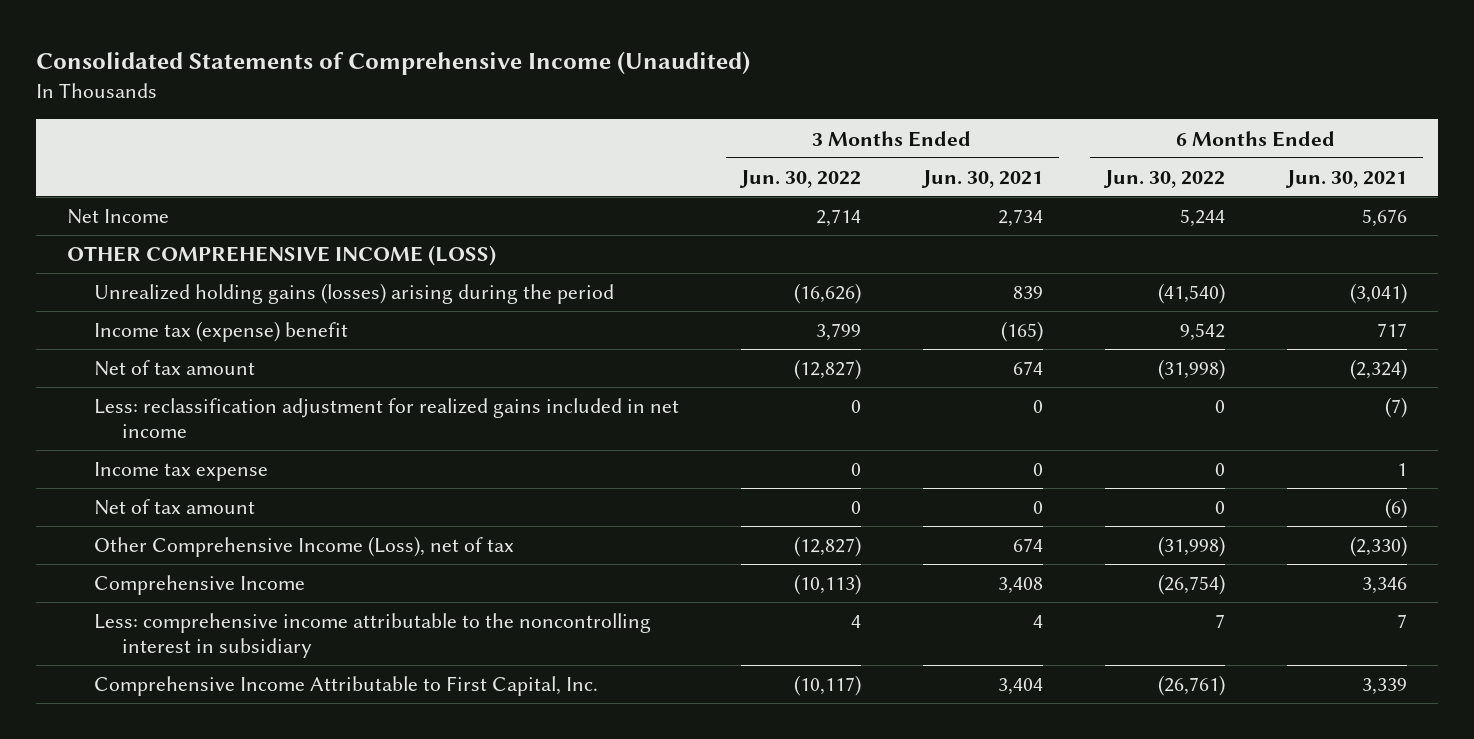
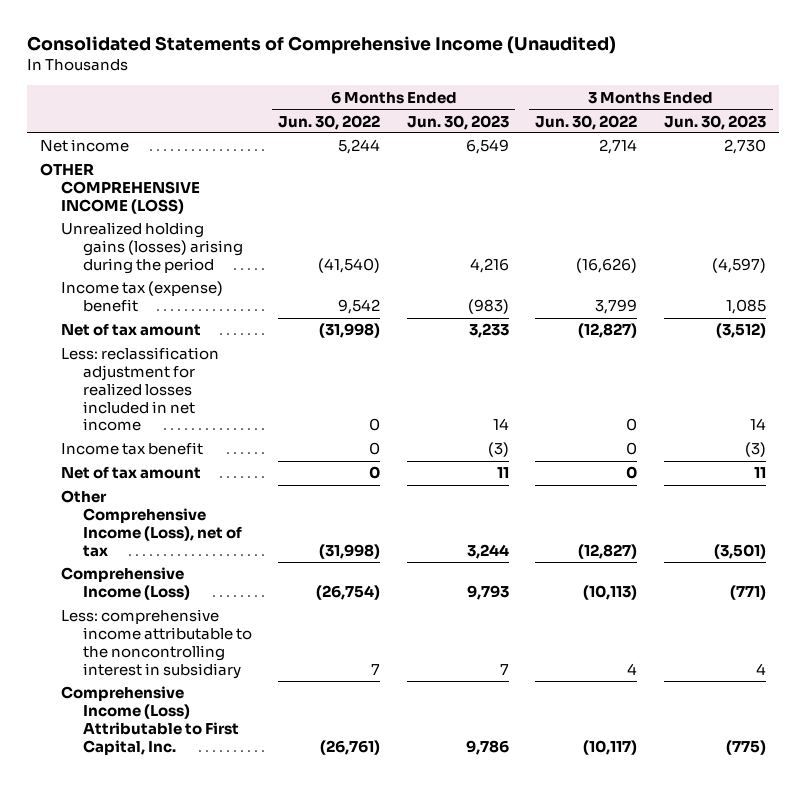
- | 3 Months Ended Jun. 30, 2022 | 3 Months Ended Jun. 30, 2021 | 6 Months Ended Jun. 30, 2022 | 6 Months Ended Jun. 30, 2021
+ | 6 Months Ended Jun. 30, 2022 | 6 Months Ended Jun. 30, 2023 | 3 Months Ended Jun. 30, 2022 | 3 Months Ended Jun. 30, 2023
- Net Income | 2,714 | 2,734 | 5,244 | 5,676
+ Net income | 5,244 | 6,549 | 2,714 | 2,730
- Less: reclassification adjustment for realized gains included in net income | 0 | 0 | 0 | (7)
- Income tax expense | 0 | 0 | 0 | 1
+ Less: reclassification adjustment for realized losses included in net income | 0 | 14 | 0 | 14
+ Income tax benefit | 0 | (3) | 0 | (3)
- Comprehensive Income | (10,113) | 3,408 | (26,754) | 3,346
+ Comprehensive Income (Loss) | (26,754) | 9,793 | (10,113) | (771)
- Comprehensive Income Attributable to First Capital, Inc. | (10,117) | 3,404 | (26,761) | 3,339
+ Comprehensive Income (Loss) Attributable to First Capital, Inc. | (26,761) | 9,786 | (10,117) | (775)

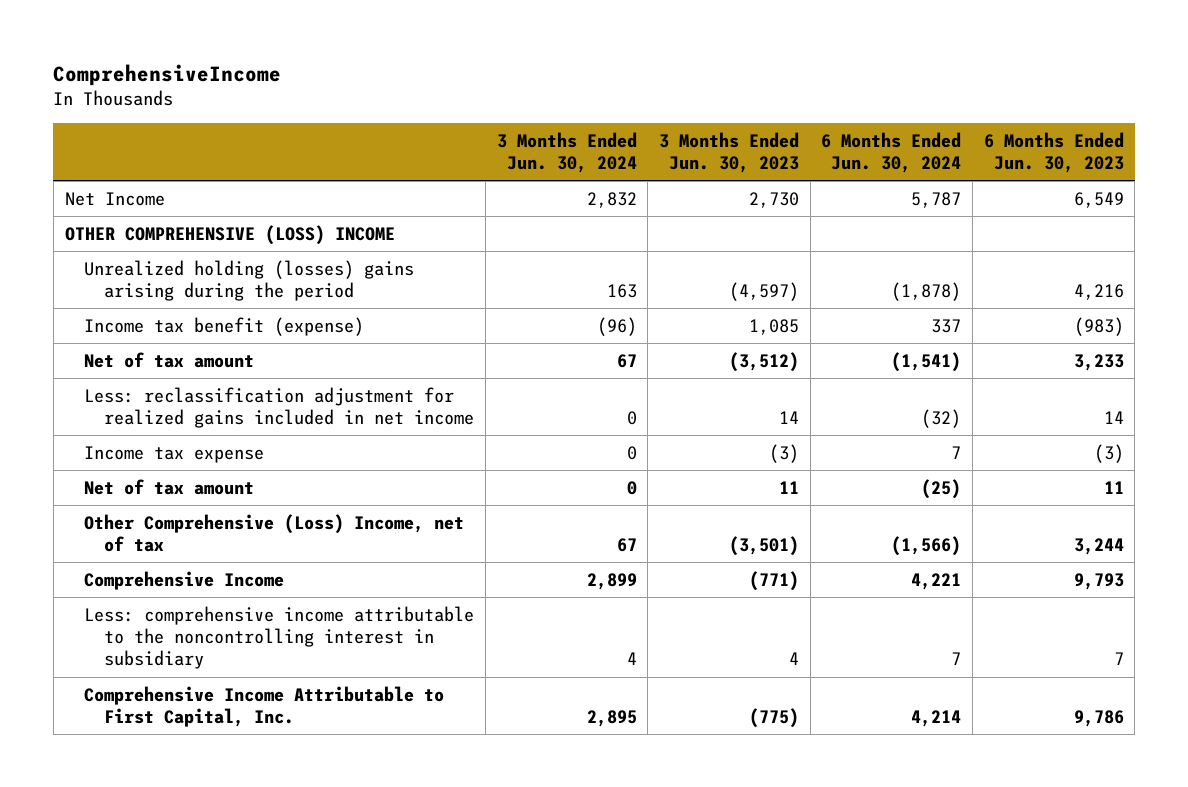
- Consolidated Statements of Comprehensive Income (Unaudited)
+ ComprehensiveIncome
- | 6 Months Ended Jun. 30, 2022 | 6 Months Ended Jun. 30, 2023 | 3 Months Ended Jun. 30, 2022 | 3 Months Ended Jun. 30, 2023
+ | 3 Months Ended Jun. 30, 2024 | 3 Months Ended Jun. 30, 2023 | 6 Months Ended Jun. 30, 2024 | 6 Months Ended Jun. 30, 2023
- Net income | 5,244 | 6,549 | 2,714 | 2,730
- OTHER COMPREHENSIVE INCOME (LOSS)
- Unrealized holding gains (losses) arising during the period | (41,540) | 4,216 | (16,626) | (4,597)
- Income tax (expense) benefit | 9,542 | (983) | 3,799 | 1,085
+ Net Income | 2,832 | 2,730 | 5,787 | 6,549
+ OTHER COMPREHENSIVE (LOSS) INCOME
+ Unrealized holding (losses) gains arising during the period | 163 | (4,597) | (1,878) | 4,216
+ Income tax benefit (expense) | (96) | 1,085 | 337 | (983)
- Less: reclassification adjustment for realized losses included in net income | 0 | 14 | 0 | 14
- Income tax benefit | 0 | (3) | 0 | (3)
+ Less: reclassification adjustment for realized gains included in net income | 0 | 14 | (32) | 14
+ Income tax expense | 0 | (3) | 7 | (3)
- Other Comprehensive Income (Loss), net of tax | (31,998) | 3,244 | (12,827) | (3,501)
- Comprehensive Income (Loss) | (26,754) | 9,793 | (10,113) | (771)
+ Other Comprehensive (Loss) Income, net of tax | 67 | (3,501) | (1,566) | 3,244
+ Comprehensive Income | 2,899 | (771) | 4,221 | 9,793
- Comprehensive Income (Loss) Attributable to First Capital, Inc. | (26,761) | 9,786 | (10,117) | (775)
+ Comprehensive Income Attributable to First Capital, Inc. | 2,895 | (775) | 4,214 | 9,786

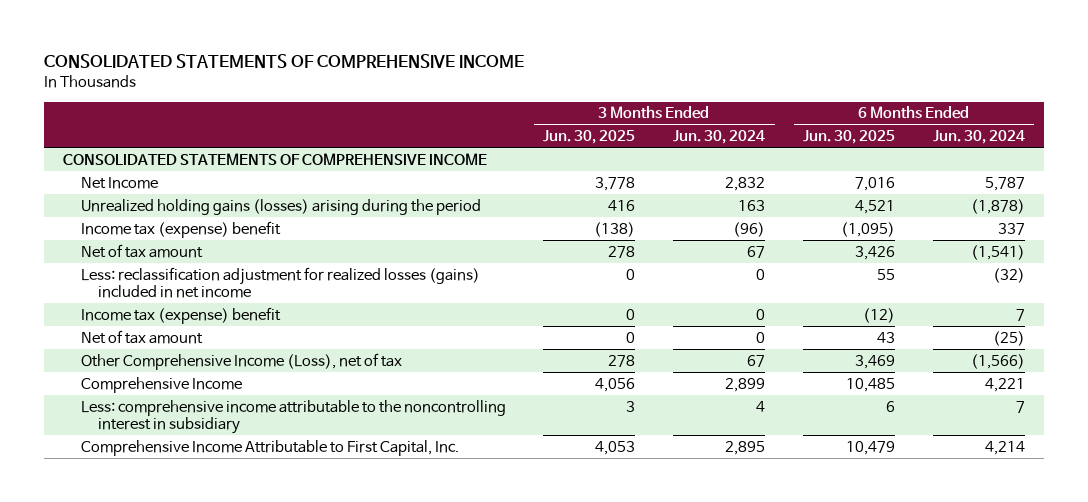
- ComprehensiveIncome
+ CONSOLIDATED STATEMENTS OF COMPREHENSIVE INCOME
- | 3 Months Ended Jun. 30, 2024 | 3 Months Ended Jun. 30, 2023 | 6 Months Ended Jun. 30, 2024 | 6 Months Ended Jun. 30, 2023
+ | 3 Months Ended Jun. 30, 2025 | 3 Months Ended Jun. 30, 2024 | 6 Months Ended Jun. 30, 2025 | 6 Months Ended Jun. 30, 2024
+ CONSOLIDATED STATEMENTS OF COMPREHENSIVE INCOME
- OTHER COMPREHENSIVE (LOSS) INCOME
- Unrealized holding (losses) gains arising during the period | 163 | (4,597) | (1,878) | 4,216
- Income tax benefit (expense) | (96) | 1,085 | 337 | (983)
+ Unrealized holding gains (losses) arising during the period | 416 | 163 | 4,521 | (1,878)
+ Income tax (expense) benefit | (138) | (96) | (1,095) | 337
- Less: reclassification adjustment for realized gains included in net income | 0 | 14 | (32) | 14
- Income tax expense | 0 | (3) | 7 | (3)
+ Less: reclassification adjustment for realized losses (gains) included in net income | 0 | 0 | 55 | (32)
+ Income tax (expense) benefit | 0 | 0 | (12) | 7
- Other Comprehensive (Loss) Income, net of tax | 67 | (3,501) | (1,566) | 3,244
+ Other Comprehensive Income (Loss), net of tax | 278 | 67 | 3,469 | (1,566)

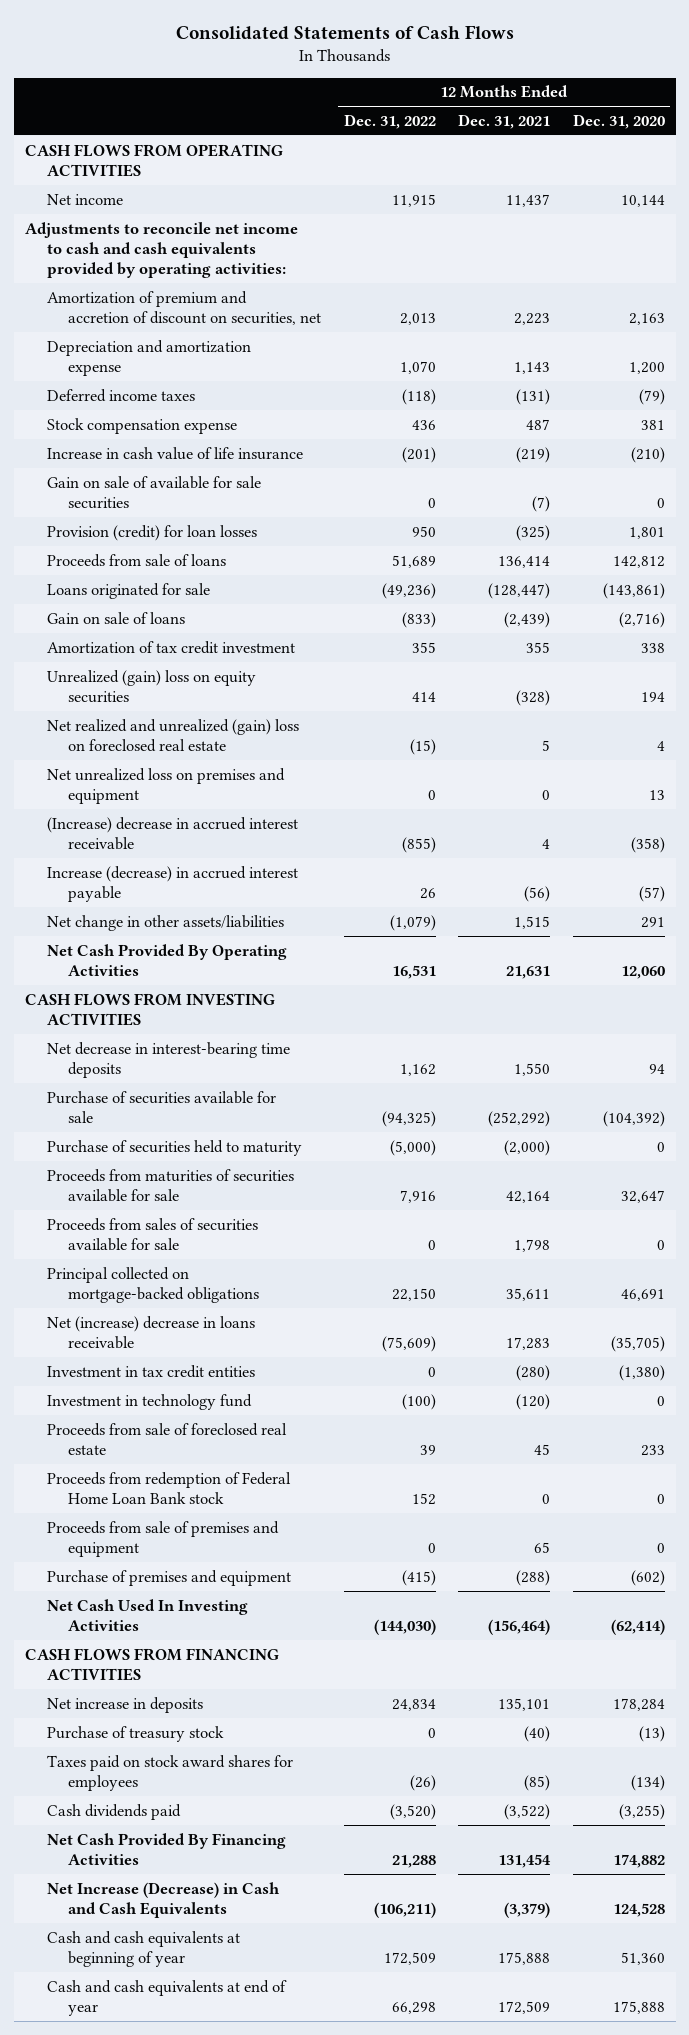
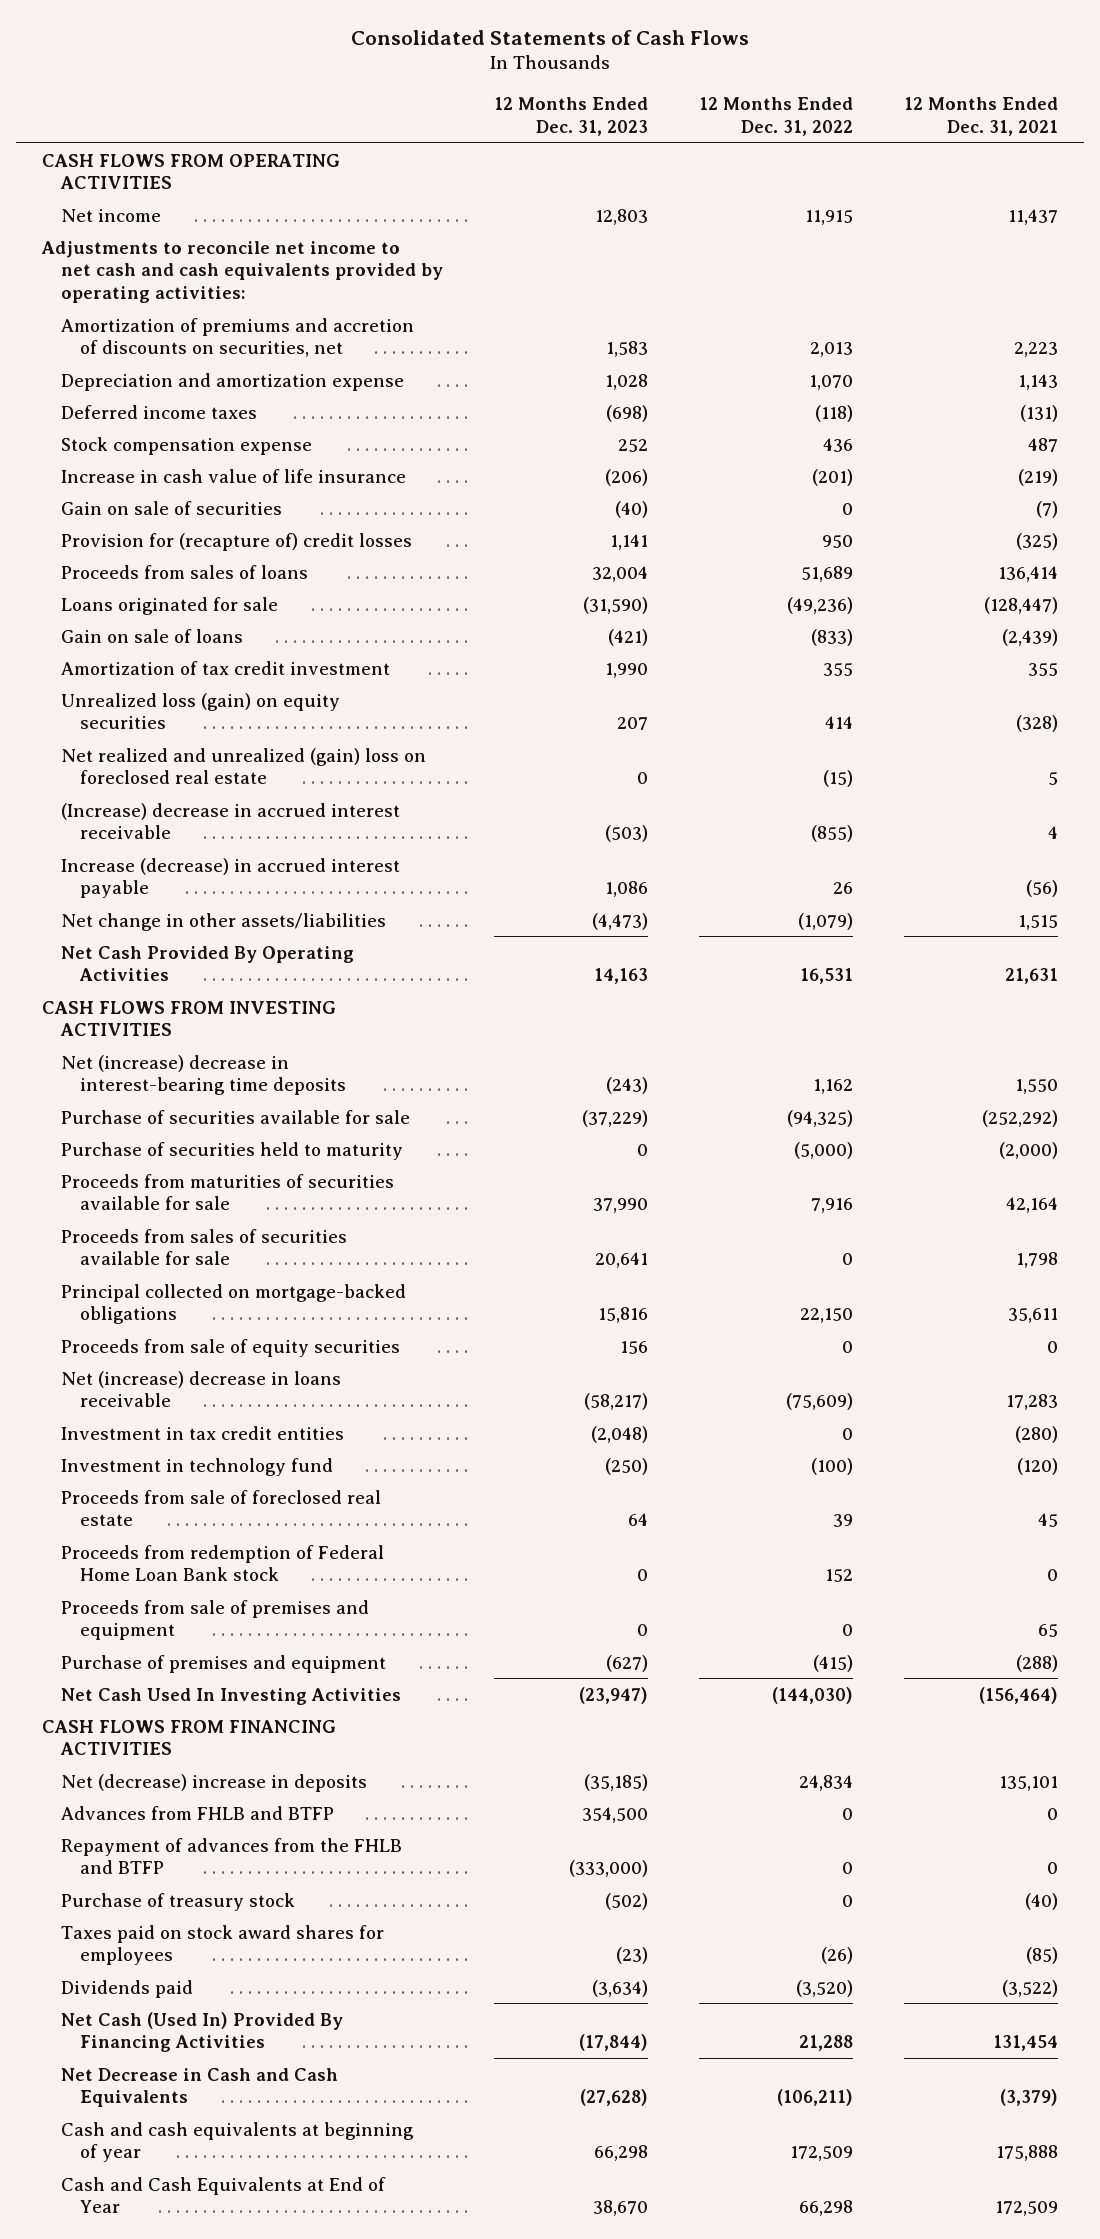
- | 12 Months Ended Dec. 31, 2022 | 12 Months Ended Dec. 31, 2021 | 12 Months Ended Dec. 31, 2020
+ | 12 Months Ended Dec. 31, 2023 | 12 Months Ended Dec. 31, 2022 | 12 Months Ended Dec. 31, 2021
- Adjustments to reconcile net income to cash and cash equivalents provided by operating activities:
- Amortization of premium and accretion of discount on securities, net | 2,013 | 2,223 | 2,163
+ Adjustments to reconcile net income to net cash and cash equivalents provided by operating activities:
+ Amortization of premiums and accretion of discounts on securities, net | 1,583 | 2,013 | 2,223
- Gain on sale of available for sale securities | 0 | (7) | 0
- Provision (credit) for loan losses | 950 | (325) | 1,801
- Proceeds from sale of loans | 51,689 | 136,414 | 142,812
+ Gain on sale of securities | (40) | 0 | (7)
+ Provision for (recapture of) credit losses | 1,141 | 950 | (325)
+ Proceeds from sales of loans | 32,004 | 51,689 | 136,414
- Unrealized (gain) loss on equity securities | 414 | (328) | 194
+ Unrealized loss (gain) on equity securities | 207 | 414 | (328)
- Net unrealized loss on premises and equipment | 0 | 0 | 13
- Net decrease in interest-bearing time deposits | 1,162 | 1,550 | 94
+ Net (increase) decrease in interest-bearing time deposits | (243) | 1,162 | 1,550
+ Proceeds from sale of equity securities | 156 | 0 | 0
- Net increase in deposits | 24,834 | 135,101 | 178,284
+ Net (decrease) increase in deposits | (35,185) | 24,834 | 135,101
+ Advances from FHLB and BTFP | 354,500 | 0 | 0
+ Repayment of advances from the FHLB and BTFP | (333,000) | 0 | 0
- Cash dividends paid | (3,520) | (3,522) | (3,255)
- Net Cash Provided By Financing Activities | 21,288 | 131,454 | 174,882
- Net Increase (Decrease) in Cash and Cash Equivalents | (106,211) | (3,379) | 124,528
+ Dividends paid | (3,634) | (3,520) | (3,522)
+ Net Cash (Used In) Provided By Financing Activities | (17,844) | 21,288 | 131,454
+ Net Decrease in Cash and Cash Equivalents | (27,628) | (106,211) | (3,379)
- Cash and cash equivalents at end of year | 66,298 | 172,509 | 175,888
+ Cash and Cash Equivalents at End of Year | 38,670 | 66,298 | 172,509

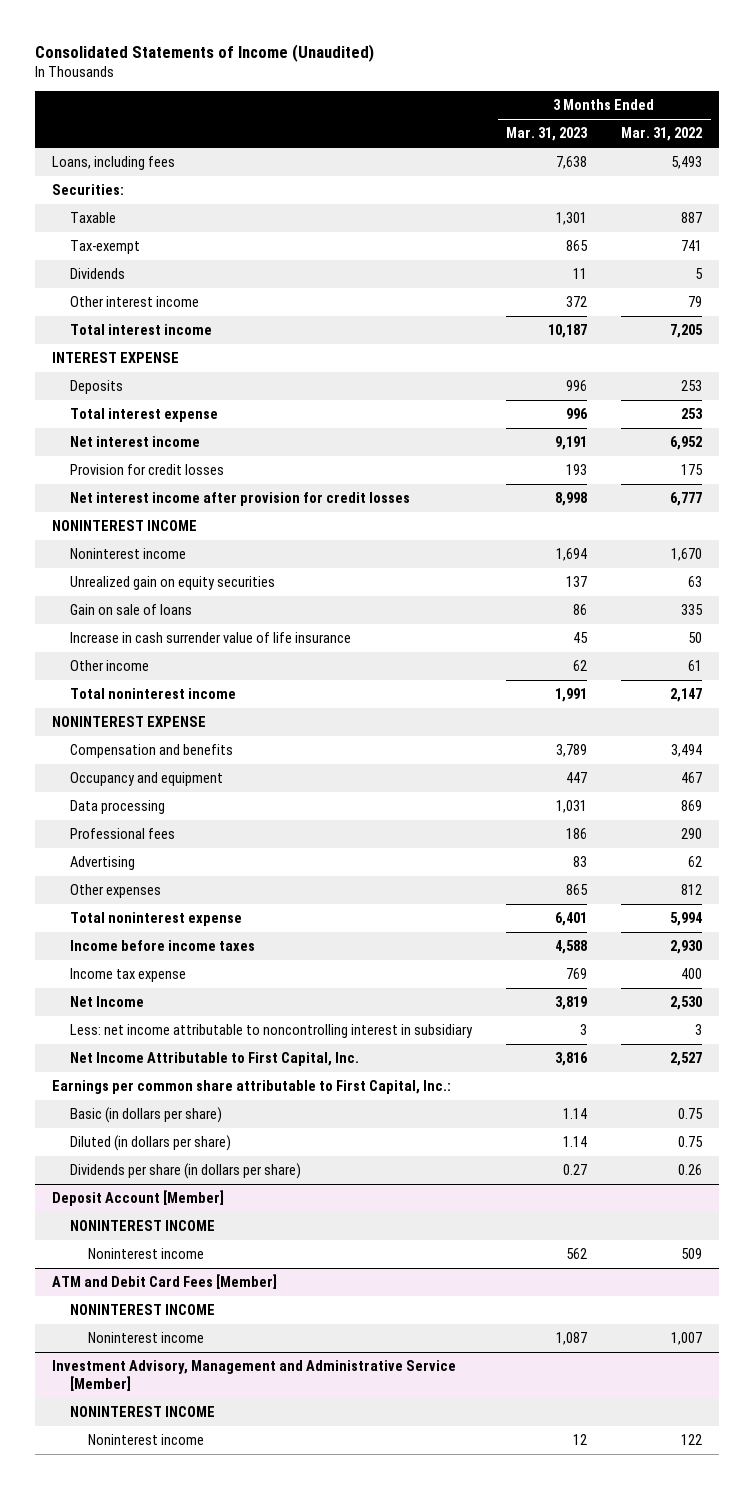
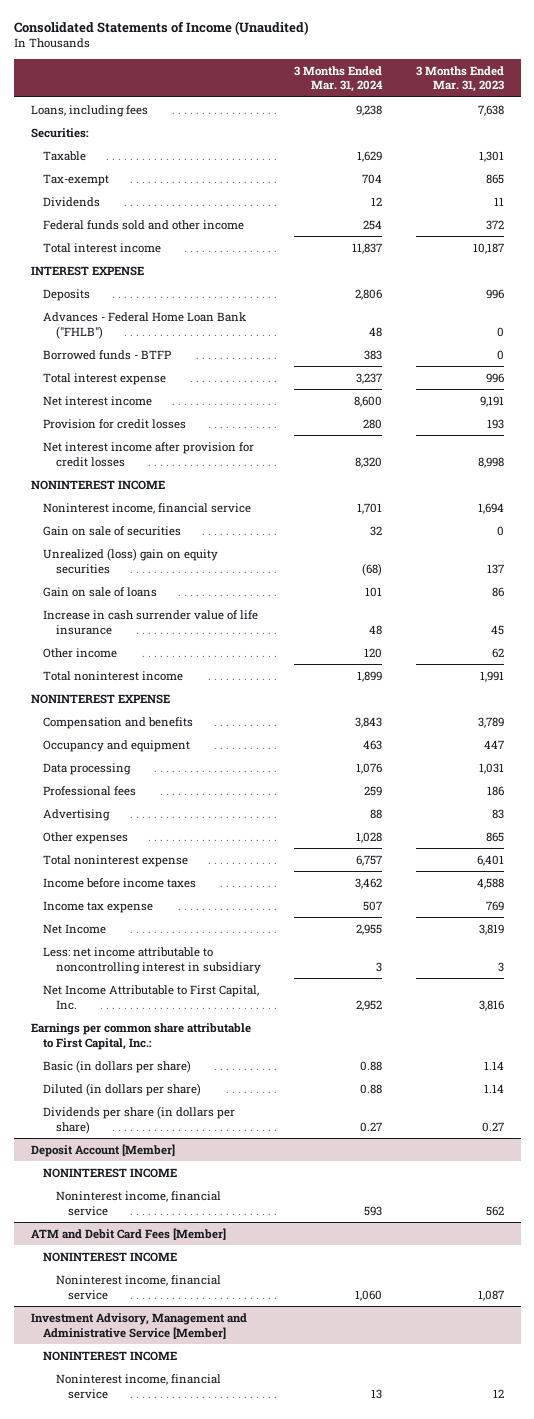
- | 3 Months Ended Mar. 31, 2023 | 3 Months Ended Mar. 31, 2022
+ | 3 Months Ended Mar. 31, 2024 | 3 Months Ended Mar. 31, 2023
- Other interest income | 372 | 79
+ Federal funds sold and other income | 254 | 372
+ Advances - Federal Home Loan Bank ("FHLB") | 48 | 0
+ Borrowed funds - BTFP | 383 | 0
- Noninterest income | 1,694 | 1,670
- Unrealized gain on equity securities | 137 | 63
+ Noninterest income, financial service | 1,701 | 1,694
+ Gain on sale of securities | 32 | 0
+ Unrealized (loss) gain on equity securities | (68) | 137
@ Deposit Account [Member]
- Noninterest income | 562 | 509
+ Noninterest income, financial service | 593 | 562
@ ATM and Debit Card Fees [Member]
- Noninterest income | 1,087 | 1,007
+ Noninterest income, financial service | 1,060 | 1,087
@ Investment Advisory, Management and Administrative Service [Member]
- Noninterest income | 12 | 122
+ Noninterest income, financial service | 13 | 12

